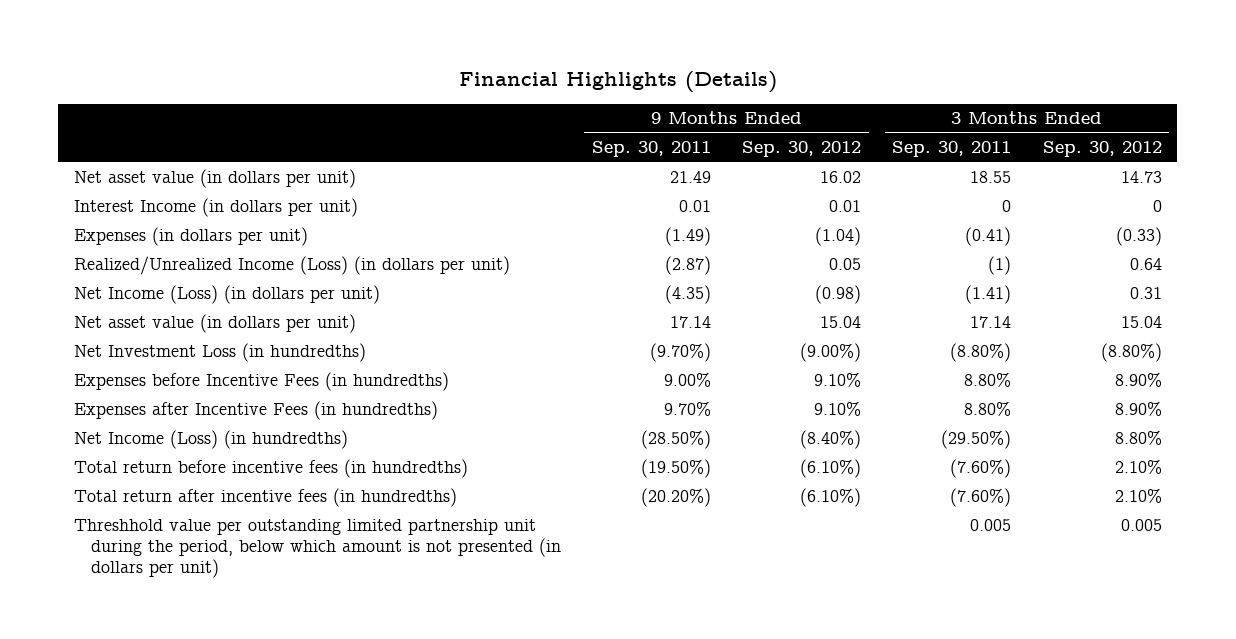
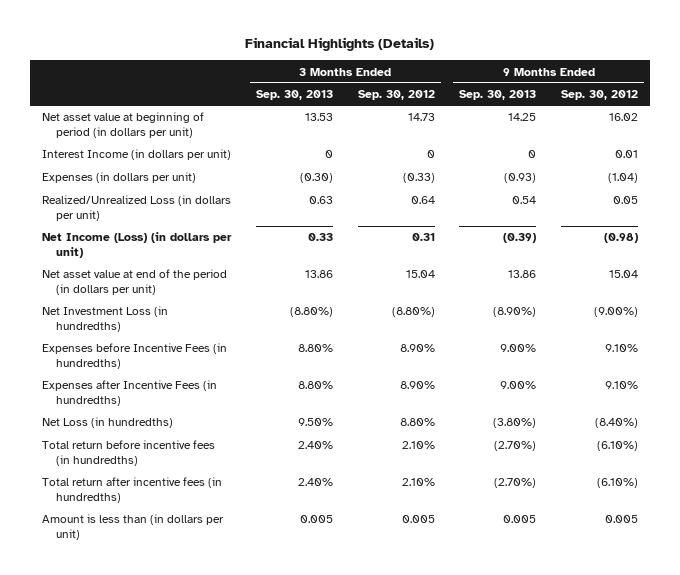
- | 9 Months Ended Sep. 30, 2011 | 9 Months Ended Sep. 30, 2012 | 3 Months Ended Sep. 30, 2011 | 3 Months Ended Sep. 30, 2012
+ | 3 Months Ended Sep. 30, 2013 | 3 Months Ended Sep. 30, 2012 | 9 Months Ended Sep. 30, 2013 | 9 Months Ended Sep. 30, 2012
- Net asset value (in dollars per unit) | 21.49 | 16.02 | 18.55 | 14.73
+ Net asset value at beginning of period (in dollars per unit) | 13.53 | 14.73 | 14.25 | 16.02
- Realized/Unrealized Income (Loss) (in dollars per unit) | (2.87) | 0.05 | (1) | 0.64
+ Realized/Unrealized Loss (in dollars per unit) | 0.63 | 0.64 | 0.54 | 0.05
- Net asset value (in dollars per unit) | 17.14 | 15.04 | 17.14 | 15.04
+ Net asset value at end of the period (in dollars per unit) | 13.86 | 15.04 | 13.86 | 15.04
- Net Income (Loss) (in hundredths) | (28.50%) | (8.40%) | (29.50%) | 8.80%
+ Net Loss (in hundredths) | 9.50% | 8.80% | (3.80%) | (8.40%)
- Threshhold value per outstanding limited partnership unit during the period, below which amount is not presented (in dollars per unit) | | | 0.005 | 0.005
+ Amount is less than (in dollars per unit) | 0.005 | 0.005 | 0.005 | 0.005

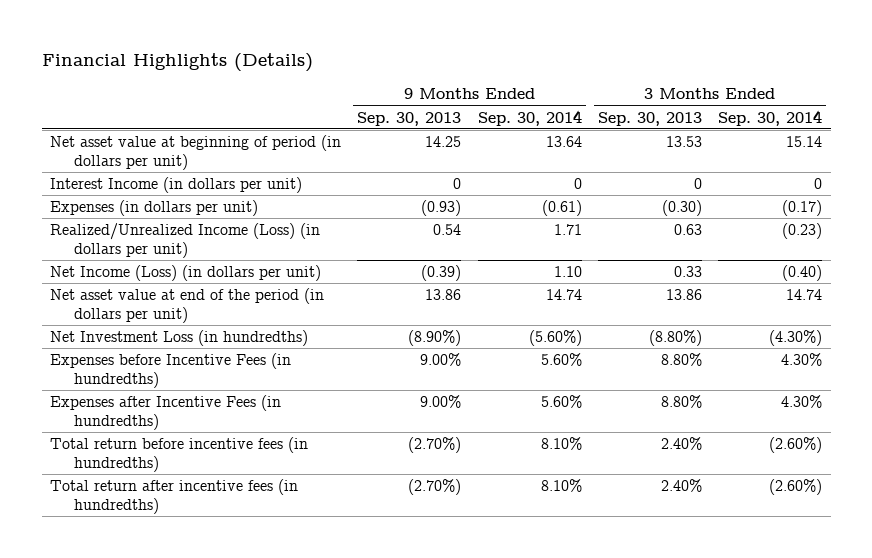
- | 3 Months Ended Sep. 30, 2013 | 3 Months Ended Sep. 30, 2012 | 9 Months Ended Sep. 30, 2013 | 9 Months Ended Sep. 30, 2012
+ | 9 Months Ended Sep. 30, 2013 | 9 Months Ended Sep. 30, 2014 | 3 Months Ended Sep. 30, 2013 | 3 Months Ended Sep. 30, 2014
- Realized/Unrealized Loss (in dollars per unit) | 0.63 | 0.64 | 0.54 | 0.05
+ Realized/Unrealized Income (Loss) (in dollars per unit) | 0.54 | 1.71 | 0.63 | (0.23)
- Net Loss (in hundredths) | 9.50% | 8.80% | (3.80%) | (8.40%)
- Amount is less than (in dollars per unit) | 0.005 | 0.005 | 0.005 | 0.005

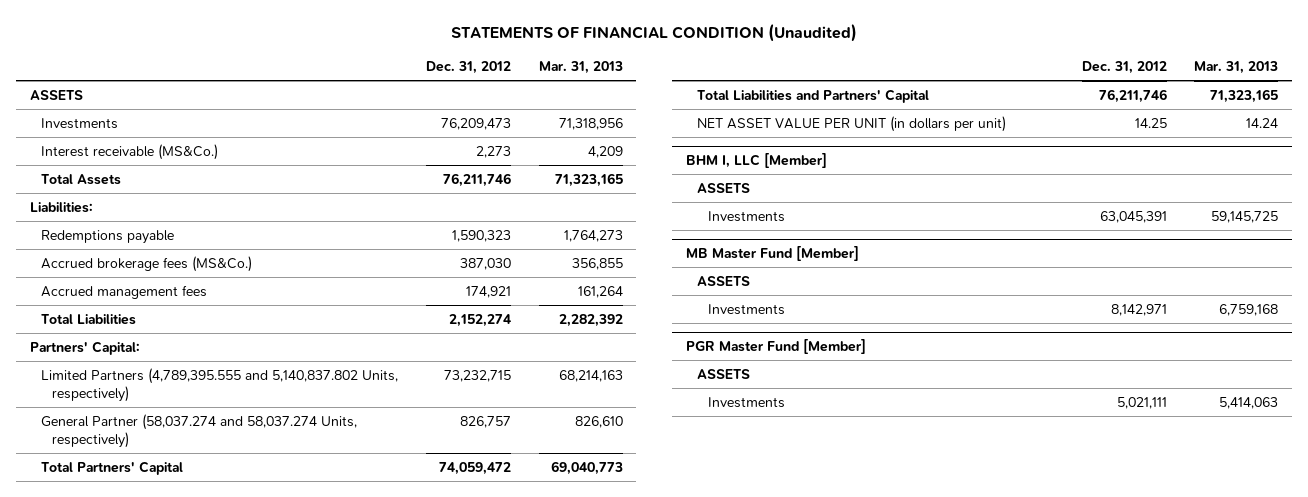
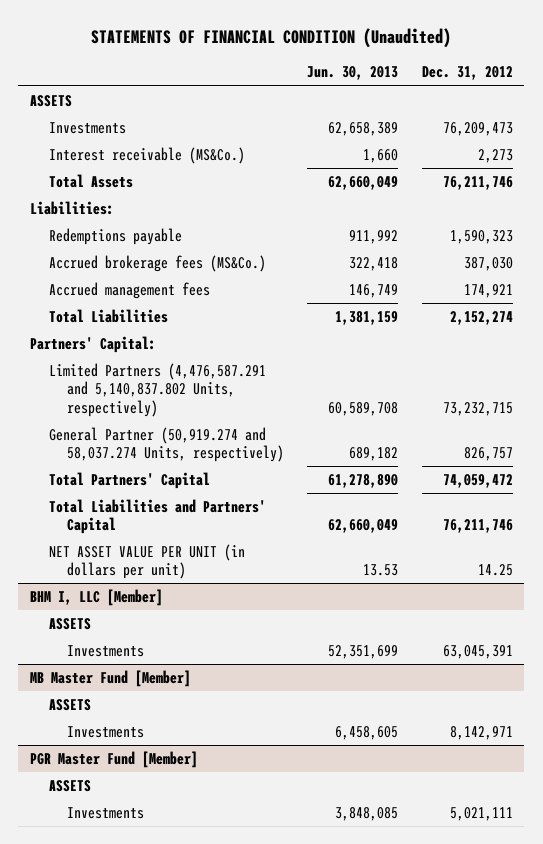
- | Dec. 31, 2012 | Mar. 31, 2013
+ | Jun. 30, 2013 | Dec. 31, 2012
- Limited Partners (4,789,395.555 and 5,140,837.802 Units, respectively) | 73,232,715 | 68,214,163
- General Partner (58,037.274 and 58,037.274 Units, respectively) | 826,757 | 826,610
+ Limited Partners (4,476,587.291 and 5,140,837.802 Units, respectively) | 60,589,708 | 73,232,715
+ General Partner (50,919.274 and 58,037.274 Units, respectively) | 689,182 | 826,757

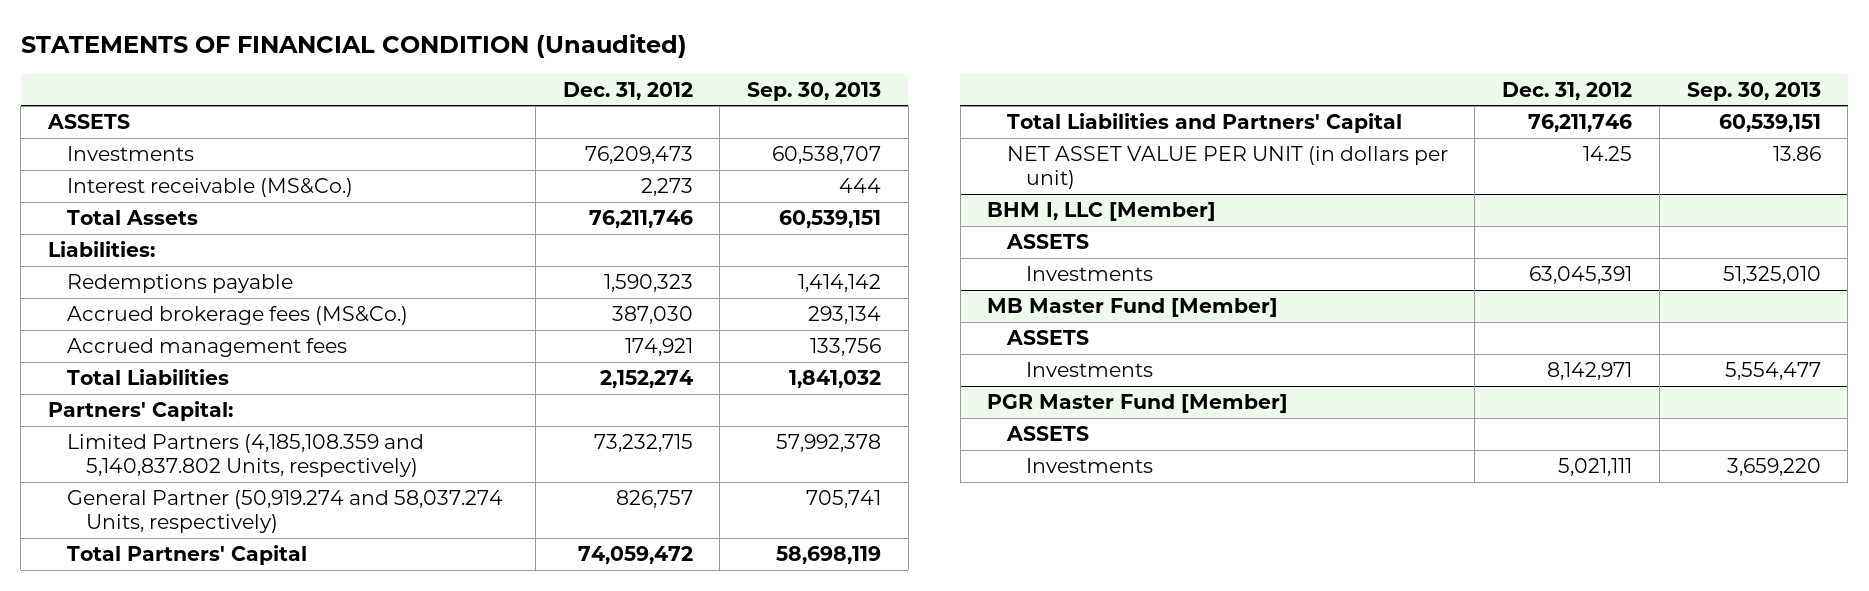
- | Jun. 30, 2013 | Dec. 31, 2012
+ | Dec. 31, 2012 | Sep. 30, 2013
- Limited Partners (4,476,587.291 and 5,140,837.802 Units, respectively) | 60,589,708 | 73,232,715
+ Limited Partners (4,185,108.359 and 5,140,837.802 Units, respectively) | 73,232,715 | 57,992,378

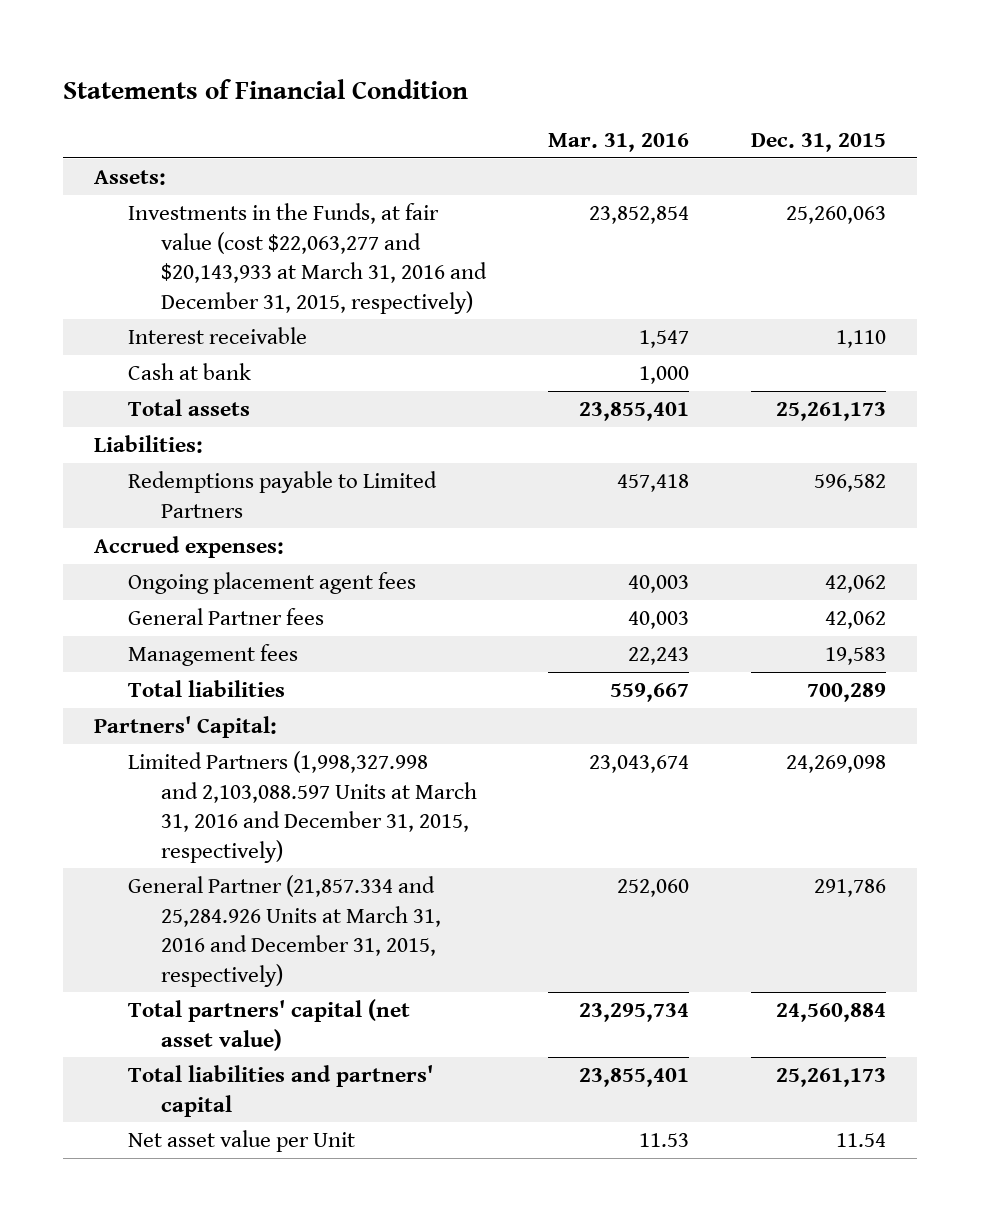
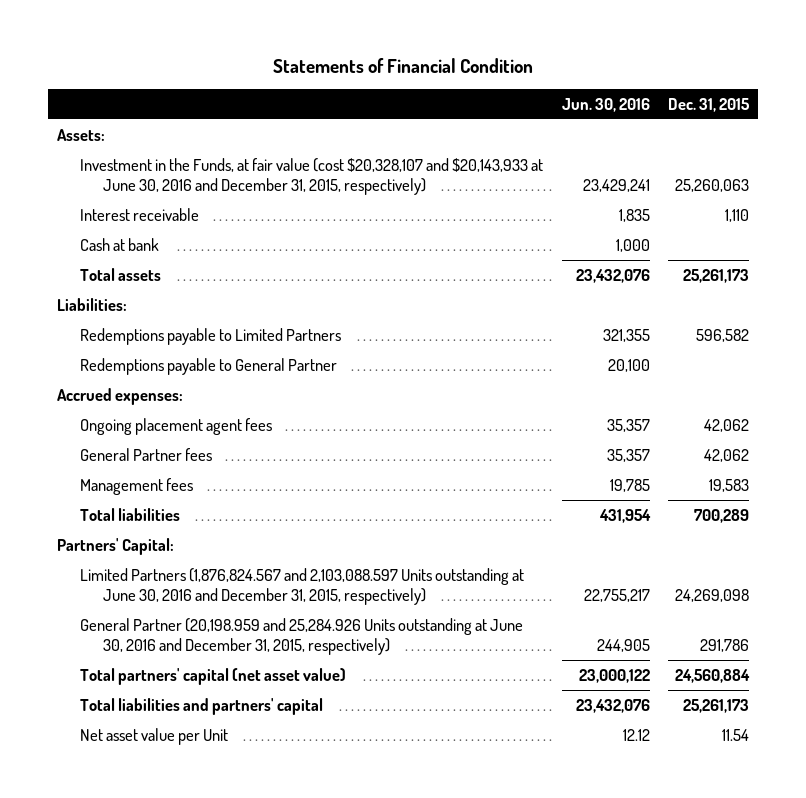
- | Mar. 31, 2016 | Dec. 31, 2015
+ | Jun. 30, 2016 | Dec. 31, 2015
- Investments in the Funds, at fair value (cost $22,063,277 and $20,143,933 at March 31, 2016 and December 31, 2015, respectively) | 23,852,854 | 25,260,063
+ Investment in the Funds, at fair value (cost $20,328,107 and $20,143,933 at June 30, 2016 and December 31, 2015, respectively) | 23,429,241 | 25,260,063
+ Redemptions payable to General Partner | 20,100 |
- Limited Partners (1,998,327.998 and 2,103,088.597 Units at March 31, 2016 and December 31, 2015, respectively) | 23,043,674 | 24,269,098
- General Partner (21,857.334 and 25,284.926 Units at March 31, 2016 and December 31, 2015, respectively) | 252,060 | 291,786
+ Limited Partners (1,876,824.567 and 2,103,088.597 Units outstanding at June 30, 2016 and December 31, 2015, respectively) | 22,755,217 | 24,269,098
+ General Partner (20,198.959 and 25,284.926 Units outstanding at June 30, 2016 and December 31, 2015, respectively) | 244,905 | 291,786

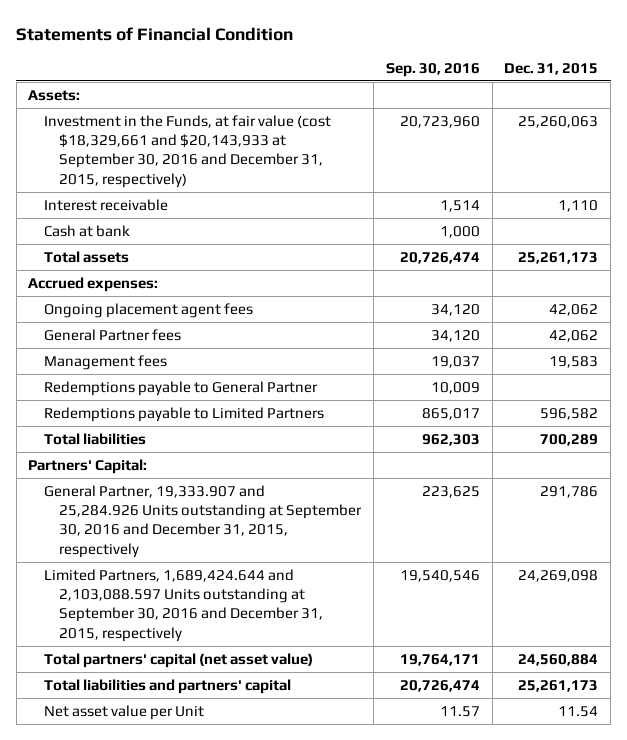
- | Jun. 30, 2016 | Dec. 31, 2015
+ | Sep. 30, 2016 | Dec. 31, 2015
- Investment in the Funds, at fair value (cost $20,328,107 and $20,143,933 at June 30, 2016 and December 31, 2015, respectively) | 23,429,241 | 25,260,063
+ Investment in the Funds, at fair value (cost $18,329,661 and $20,143,933 at September 30, 2016 and December 31, 2015, respectively) | 20,723,960 | 25,260,063
- Liabilities:
moved down: Redemptions payable to General Partner | 10,009 |
moved down: Redemptions payable to Limited Partners | 865,017 | 596,582
- Limited Partners (1,876,824.567 and 2,103,088.597 Units outstanding at June 30, 2016 and December 31, 2015, respectively) | 22,755,217 | 24,269,098
- General Partner (20,198.959 and 25,284.926 Units outstanding at June 30, 2016 and December 31, 2015, respectively) | 244,905 | 291,786
+ General Partner, 19,333.907 and 25,284.926 Units outstanding at September 30, 2016 and December 31, 2015, respectively | 223,625 | 291,786
+ Limited Partners, 1,689,424.644 and 2,103,088.597 Units outstanding at September 30, 2016 and December 31, 2015, respectively | 19,540,546 | 24,269,098

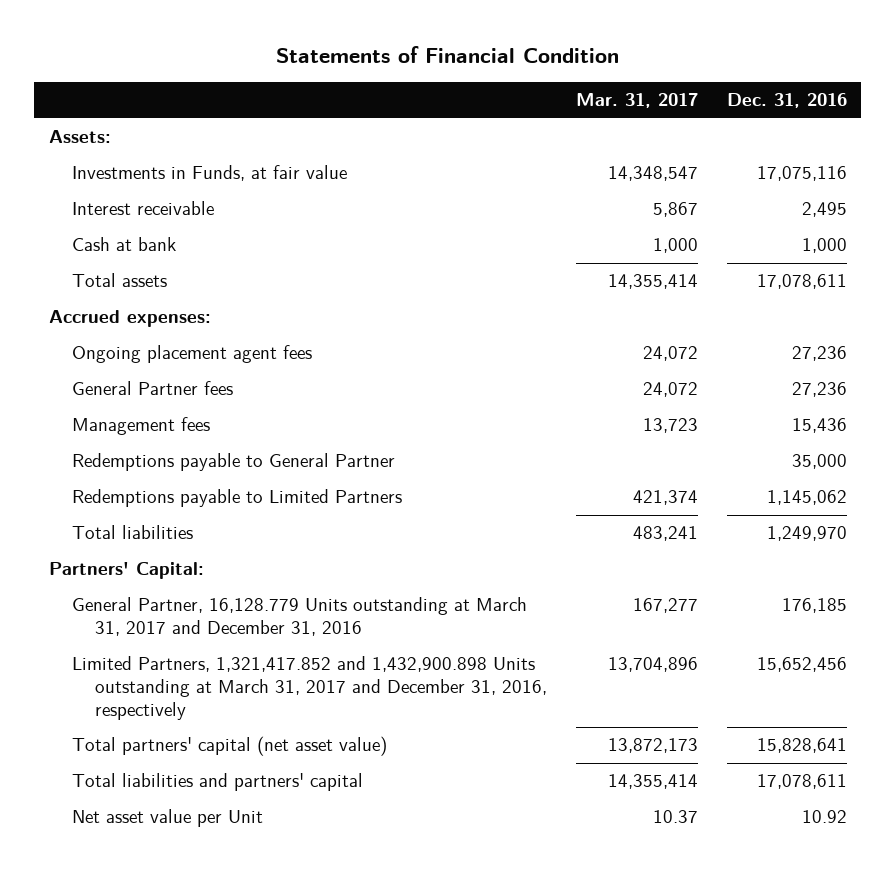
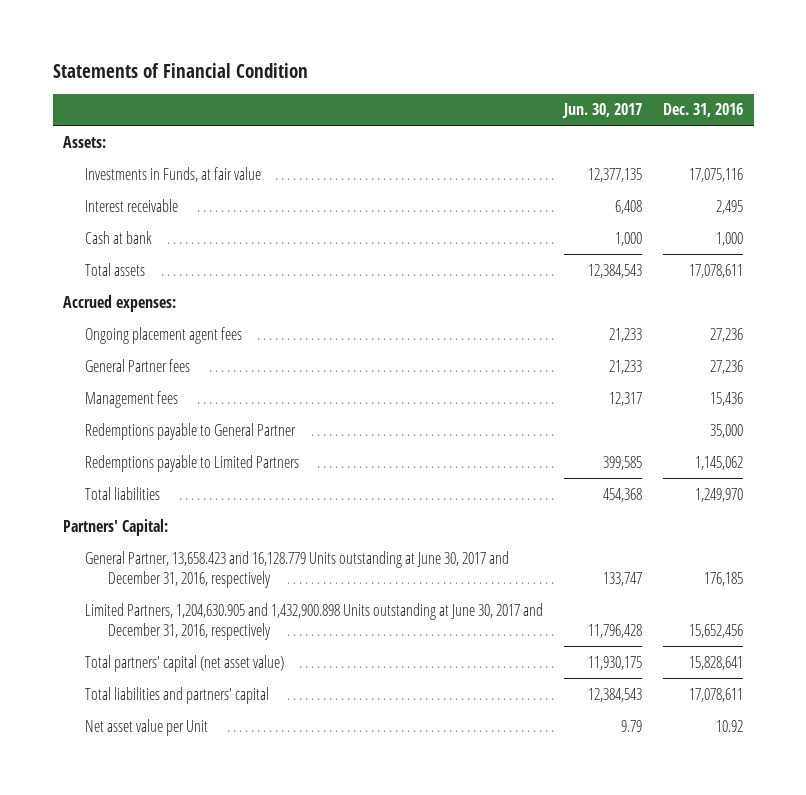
- | Mar. 31, 2017 | Dec. 31, 2016
+ | Jun. 30, 2017 | Dec. 31, 2016
- General Partner, 16,128.779 Units outstanding at March 31, 2017 and December 31, 2016 | 167,277 | 176,185
- Limited Partners, 1,321,417.852 and 1,432,900.898 Units outstanding at March 31, 2017 and December 31, 2016, respectively | 13,704,896 | 15,652,456
+ General Partner, 13,658.423 and 16,128.779 Units outstanding at June 30, 2017 and December 31, 2016, respectively | 133,747 | 176,185
+ Limited Partners, 1,204,630.905 and 1,432,900.898 Units outstanding at June 30, 2017 and December 31, 2016, respectively | 11,796,428 | 15,652,456

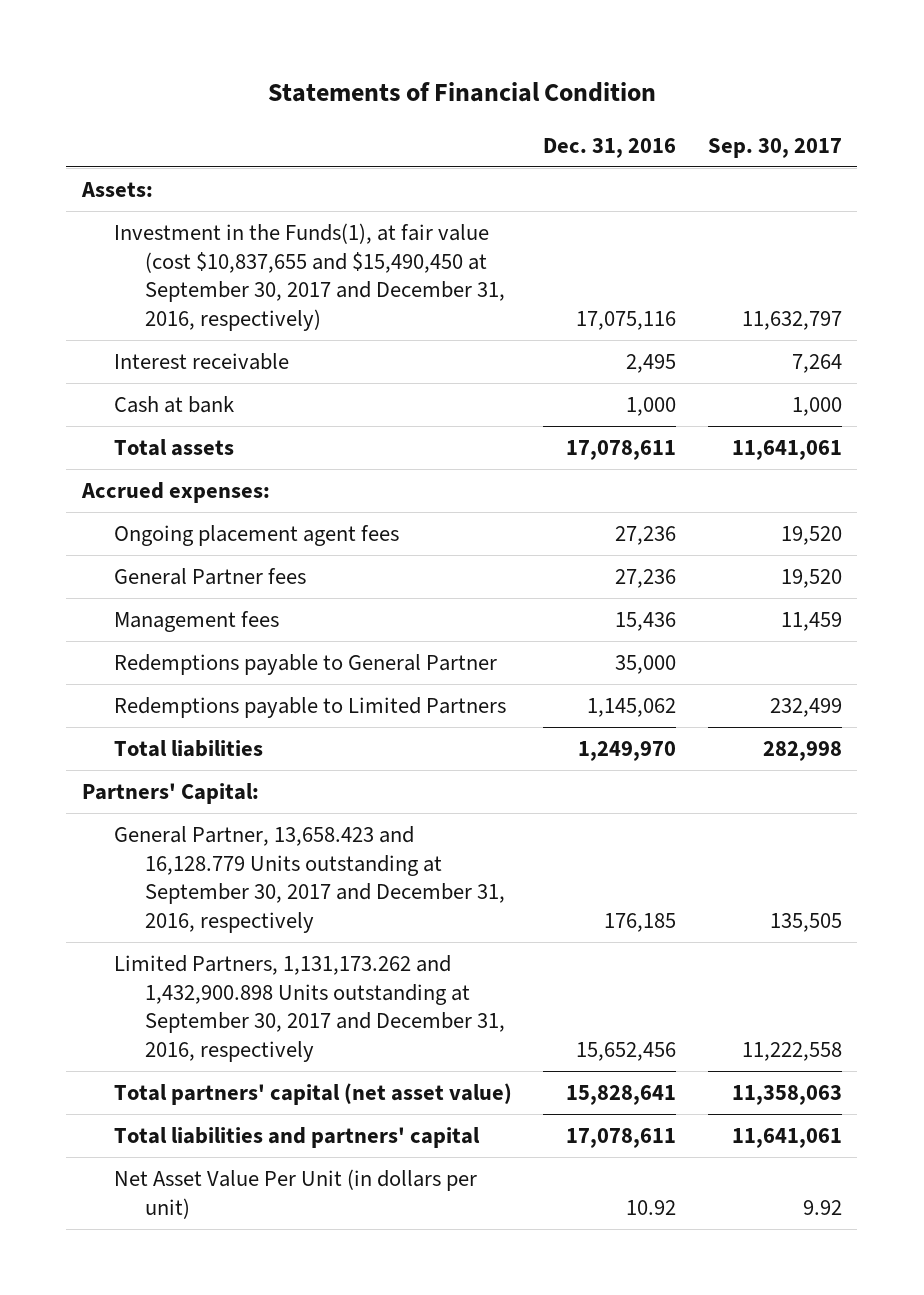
- | Jun. 30, 2017 | Dec. 31, 2016
+ | Dec. 31, 2016 | Sep. 30, 2017
- Investments in Funds, at fair value | 12,377,135 | 17,075,116
+ Investment in the Funds(1), at fair value (cost $10,837,655 and $15,490,450 at September 30, 2017 and December 31, 2016, respectively) | 17,075,116 | 11,632,797
- General Partner, 13,658.423 and 16,128.779 Units outstanding at June 30, 2017 and December 31, 2016, respectively | 133,747 | 176,185
- Limited Partners, 1,204,630.905 and 1,432,900.898 Units outstanding at June 30, 2017 and December 31, 2016, respectively | 11,796,428 | 15,652,456
+ General Partner, 13,658.423 and 16,128.779 Units outstanding at September 30, 2017 and December 31, 2016, respectively | 176,185 | 135,505
+ Limited Partners, 1,131,173.262 and 1,432,900.898 Units outstanding at September 30, 2017 and December 31, 2016, respectively | 15,652,456 | 11,222,558
- Net asset value per Unit | 9.79 | 10.92
+ Net Asset Value Per Unit (in dollars per unit) | 10.92 | 9.92

